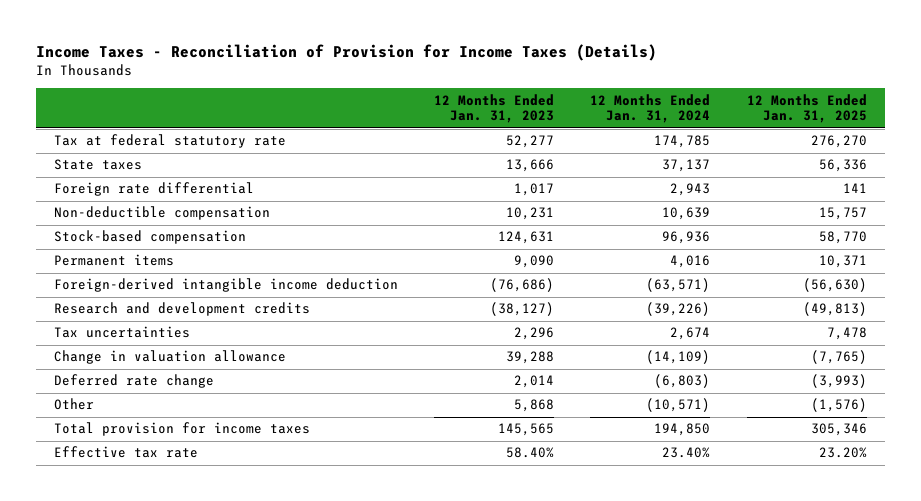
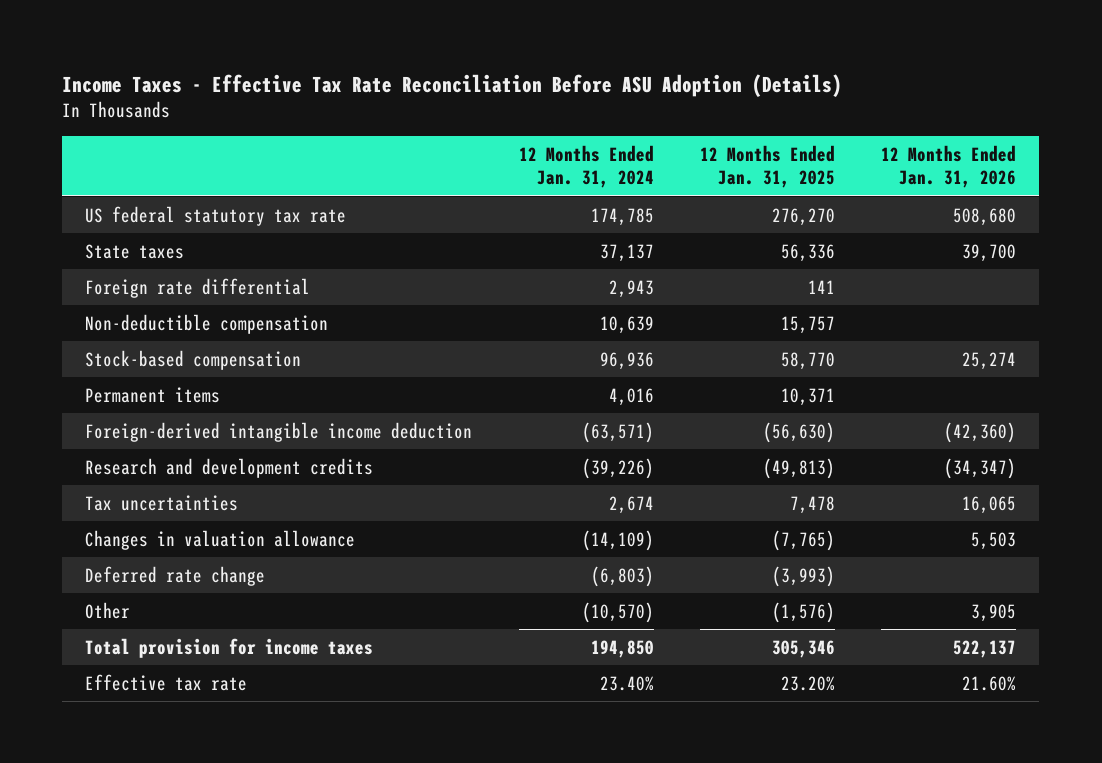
- Income Taxes - Reconciliation of Provision for Income Taxes (Details)
+ Income Taxes - Effective Tax Rate Reconciliation Before ASU Adoption (Details)
- | 12 Months Ended Jan. 31, 2023 | 12 Months Ended Jan. 31, 2024 | 12 Months Ended Jan. 31, 2025
+ | 12 Months Ended Jan. 31, 2024 | 12 Months Ended Jan. 31, 2025 | 12 Months Ended Jan. 31, 2026
- Tax at federal statutory rate | 52,277 | 174,785 | 276,270
+ US federal statutory tax rate | 174,785 | 276,270 | 508,680
- Change in valuation allowance | 39,288 | (14,109) | (7,765)
+ Changes in valuation allowance | (14,109) | (7,765) | 5,503
- Other | 5,868 | (10,571) | (1,576)
+ Other | (10,570) | (1,576) | 3,905

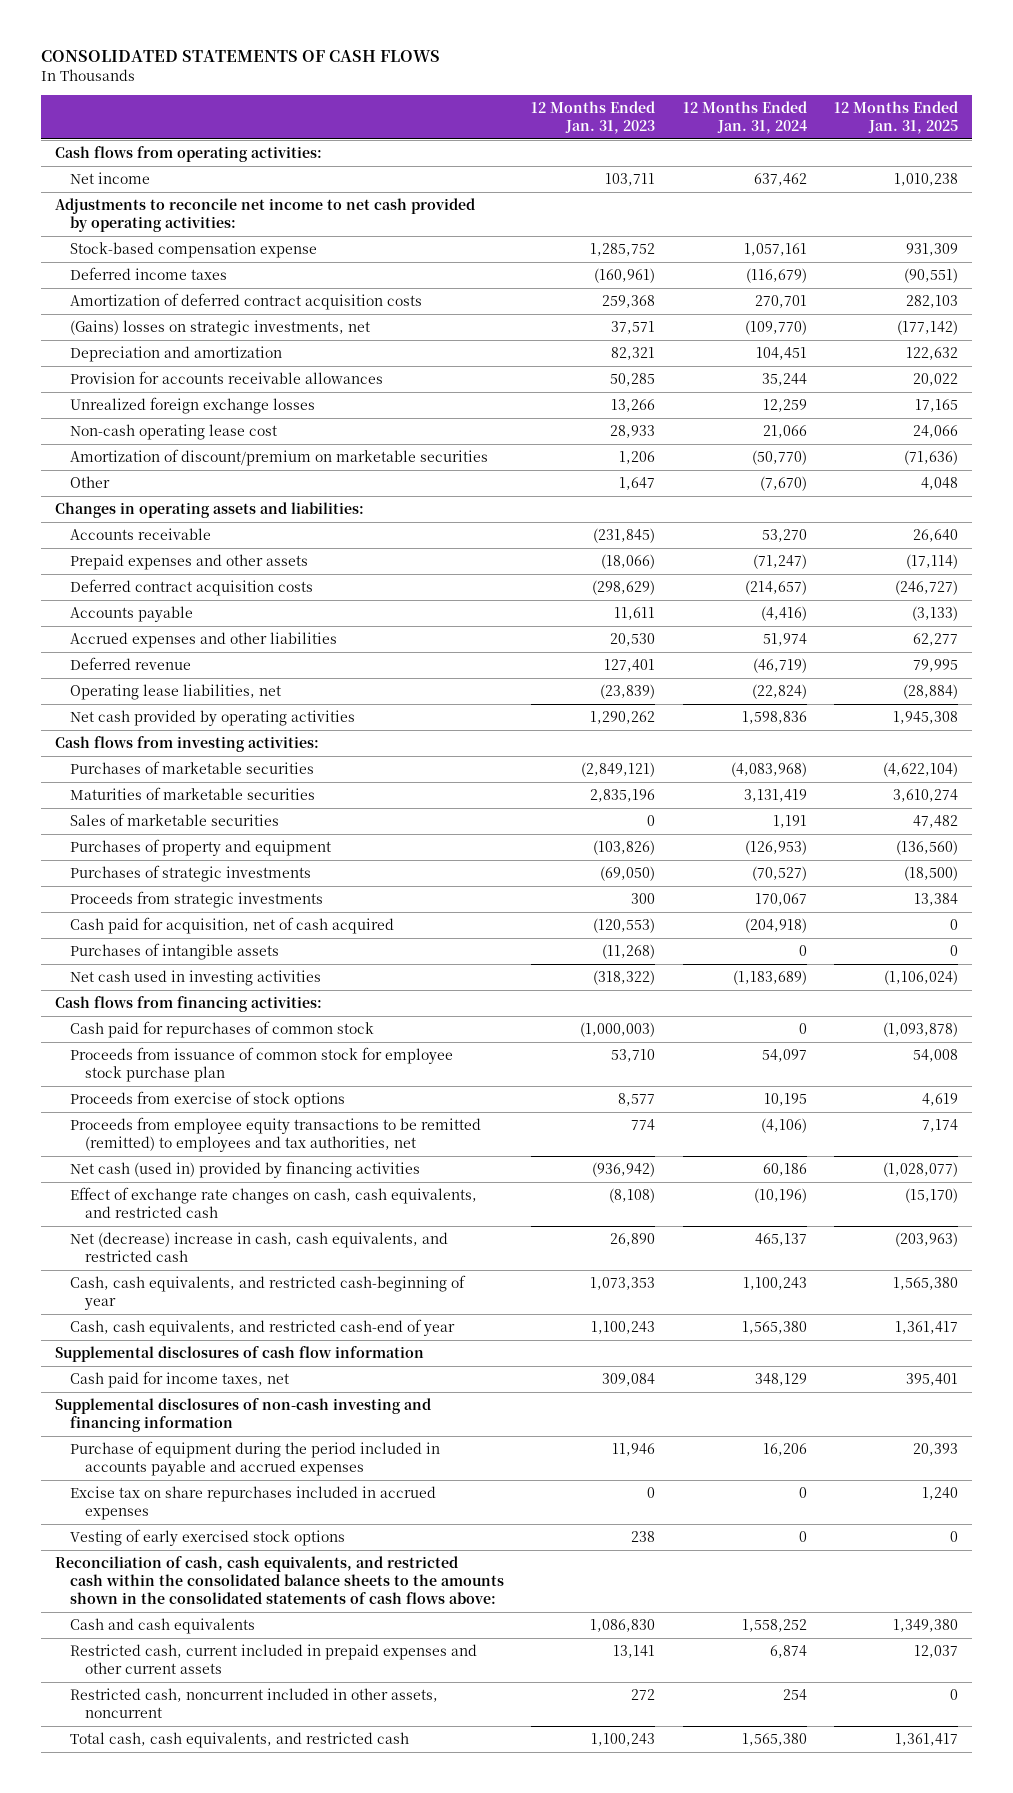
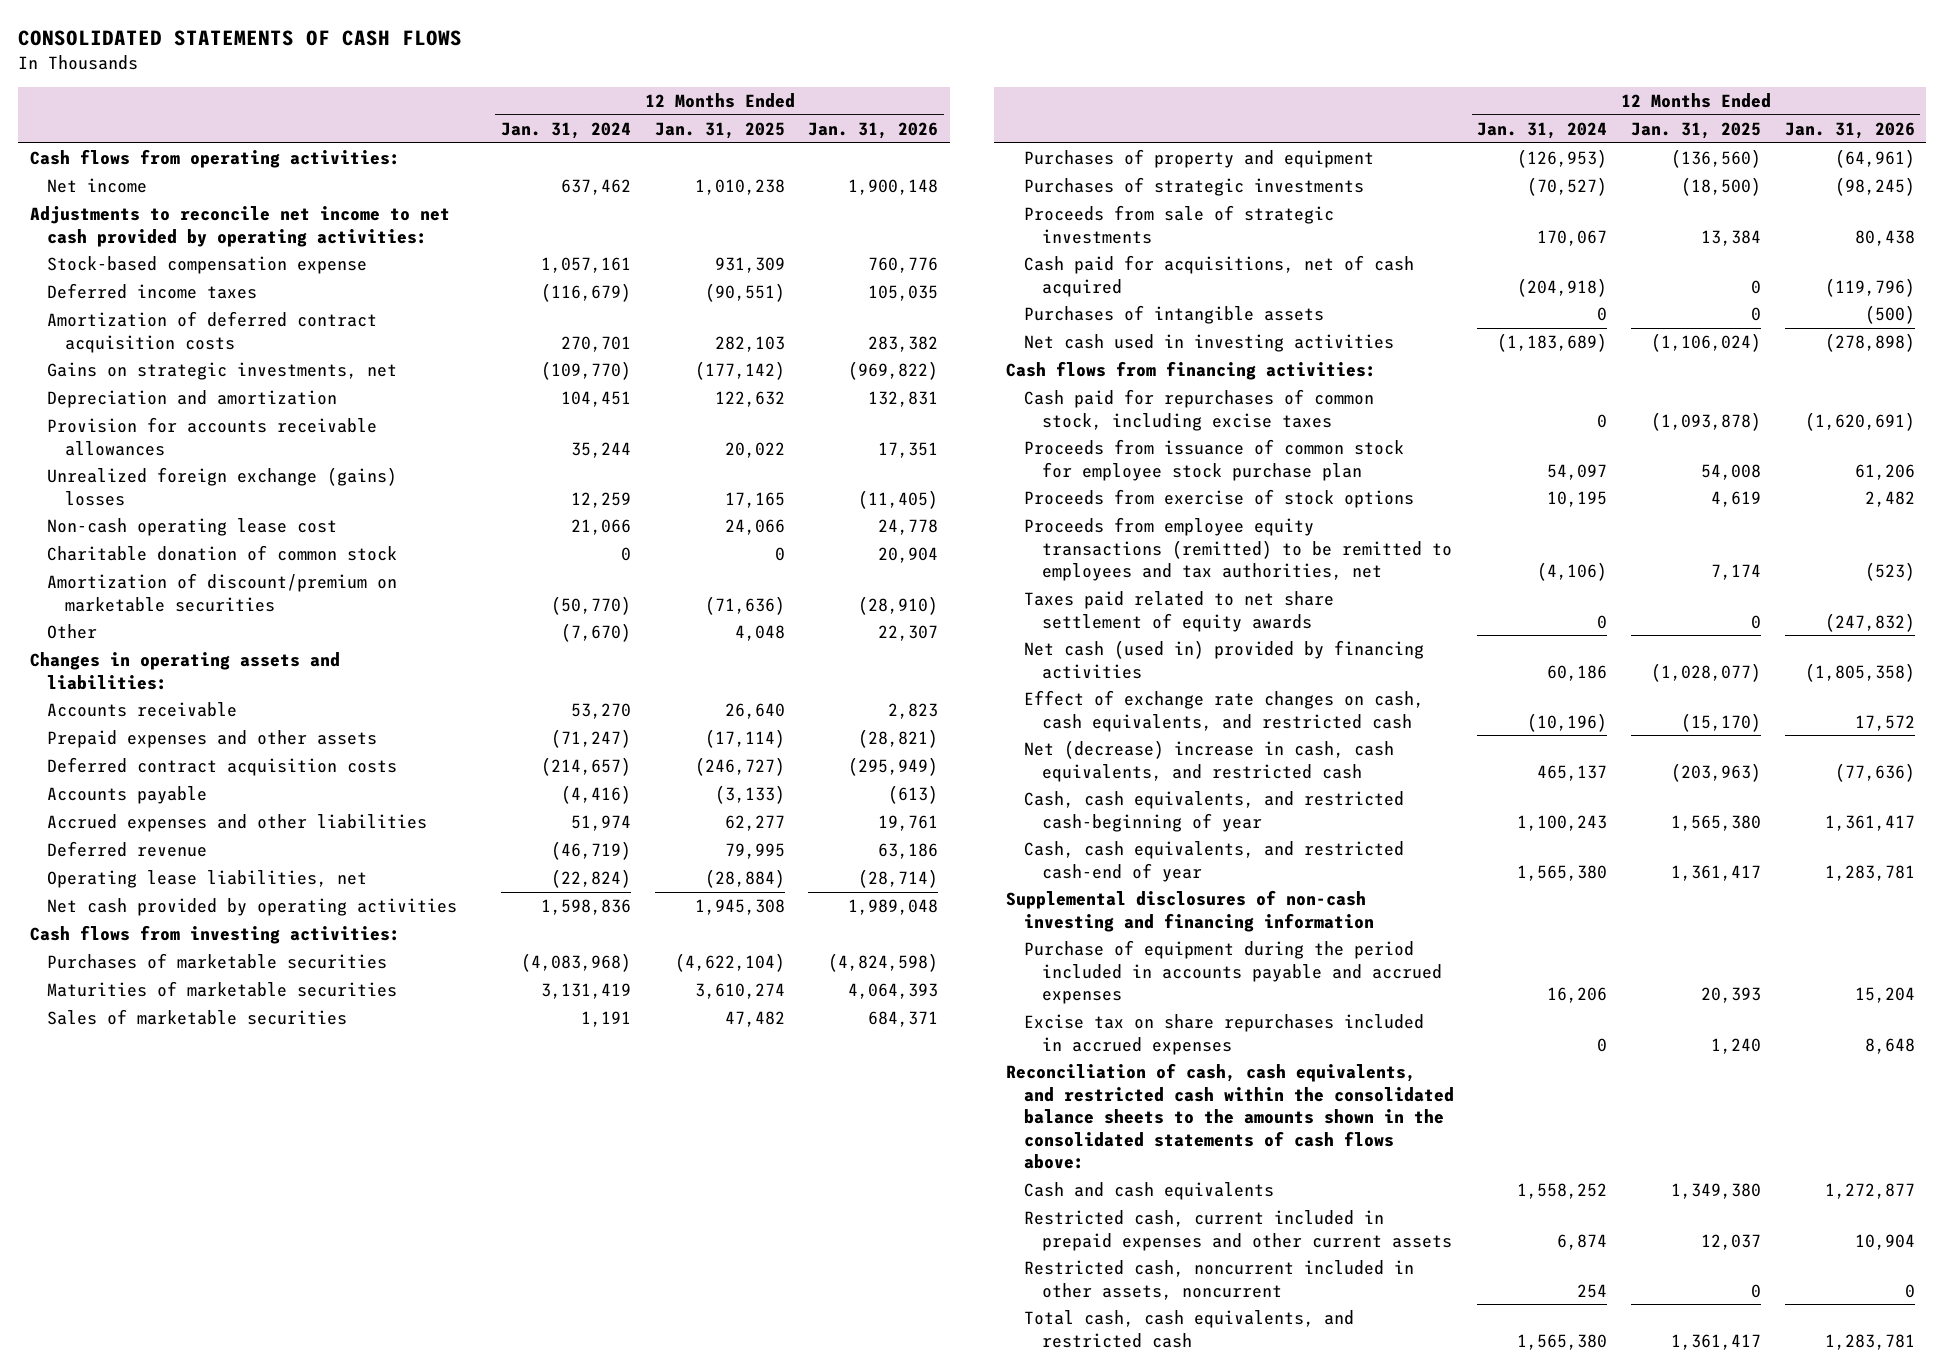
- | 12 Months Ended Jan. 31, 2023 | 12 Months Ended Jan. 31, 2024 | 12 Months Ended Jan. 31, 2025
+ | 12 Months Ended Jan. 31, 2024 | 12 Months Ended Jan. 31, 2025 | 12 Months Ended Jan. 31, 2026
- (Gains) losses on strategic investments, net | 37,571 | (109,770) | (177,142)
+ Gains on strategic investments, net | (109,770) | (177,142) | (969,822)
- Unrealized foreign exchange losses | 13,266 | 12,259 | 17,165
+ Unrealized foreign exchange (gains) losses | 12,259 | 17,165 | (11,405)
+ Charitable donation of common stock | 0 | 0 | 20,904
- Proceeds from strategic investments | 300 | 170,067 | 13,384
- Cash paid for acquisition, net of cash acquired | (120,553) | (204,918) | 0
+ Proceeds from sale of strategic investments | 170,067 | 13,384 | 80,438
+ Cash paid for acquisitions, net of cash acquired | (204,918) | 0 | (119,796)
- Cash paid for repurchases of common stock | (1,000,003) | 0 | (1,093,878)
+ Cash paid for repurchases of common stock, including excise taxes | 0 | (1,093,878) | (1,620,691)
- Proceeds from employee equity transactions to be remitted (remitted) to employees and tax authorities, net | 774 | (4,106) | 7,174
+ Proceeds from employee equity transactions (remitted) to be remitted to employees and tax authorities, net | (4,106) | 7,174 | (523)
+ Taxes paid related to net share settlement of equity awards | 0 | 0 | (247,832)
- Supplemental disclosures of cash flow information
- Cash paid for income taxes, net | 309,084 | 348,129 | 395,401
- Vesting of early exercised stock options | 238 | 0 | 0

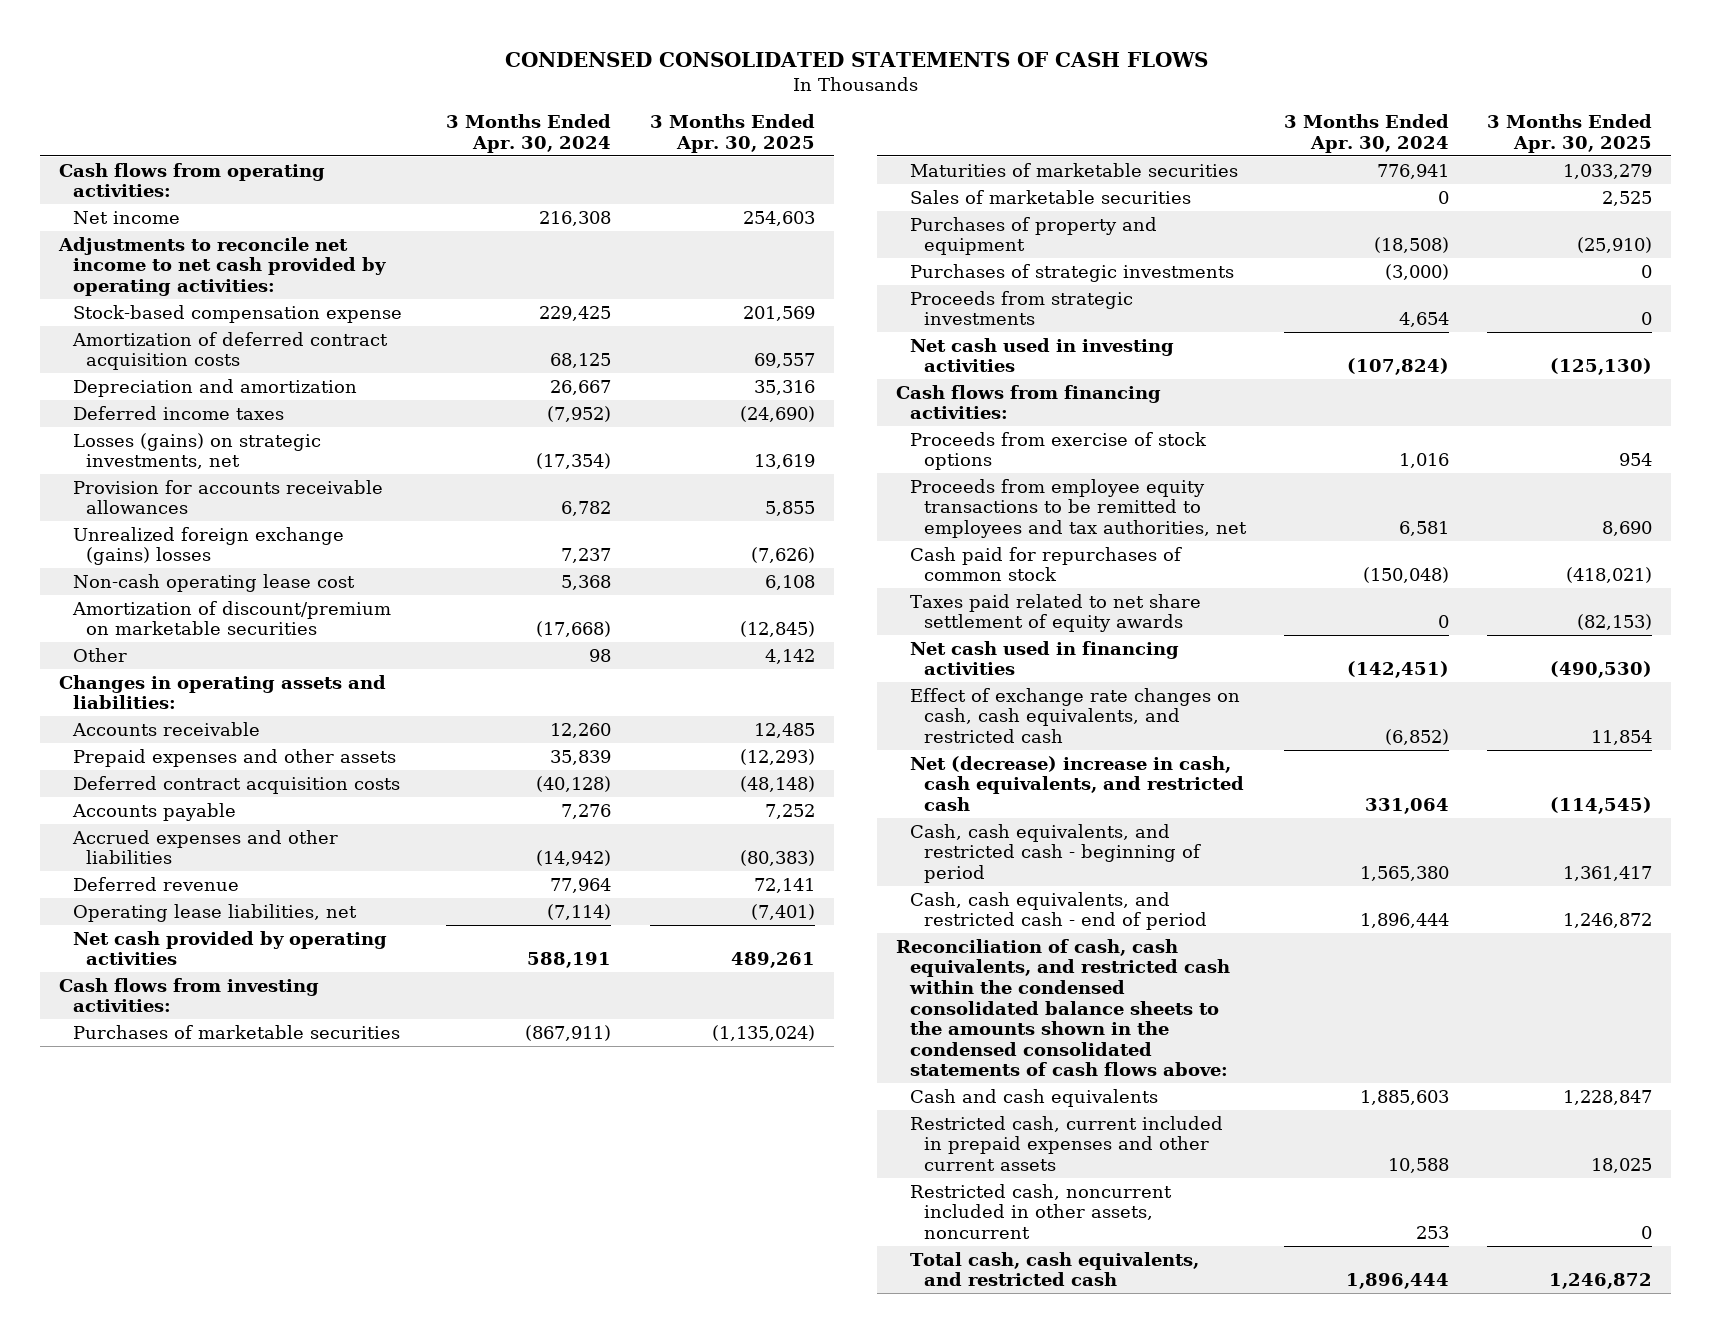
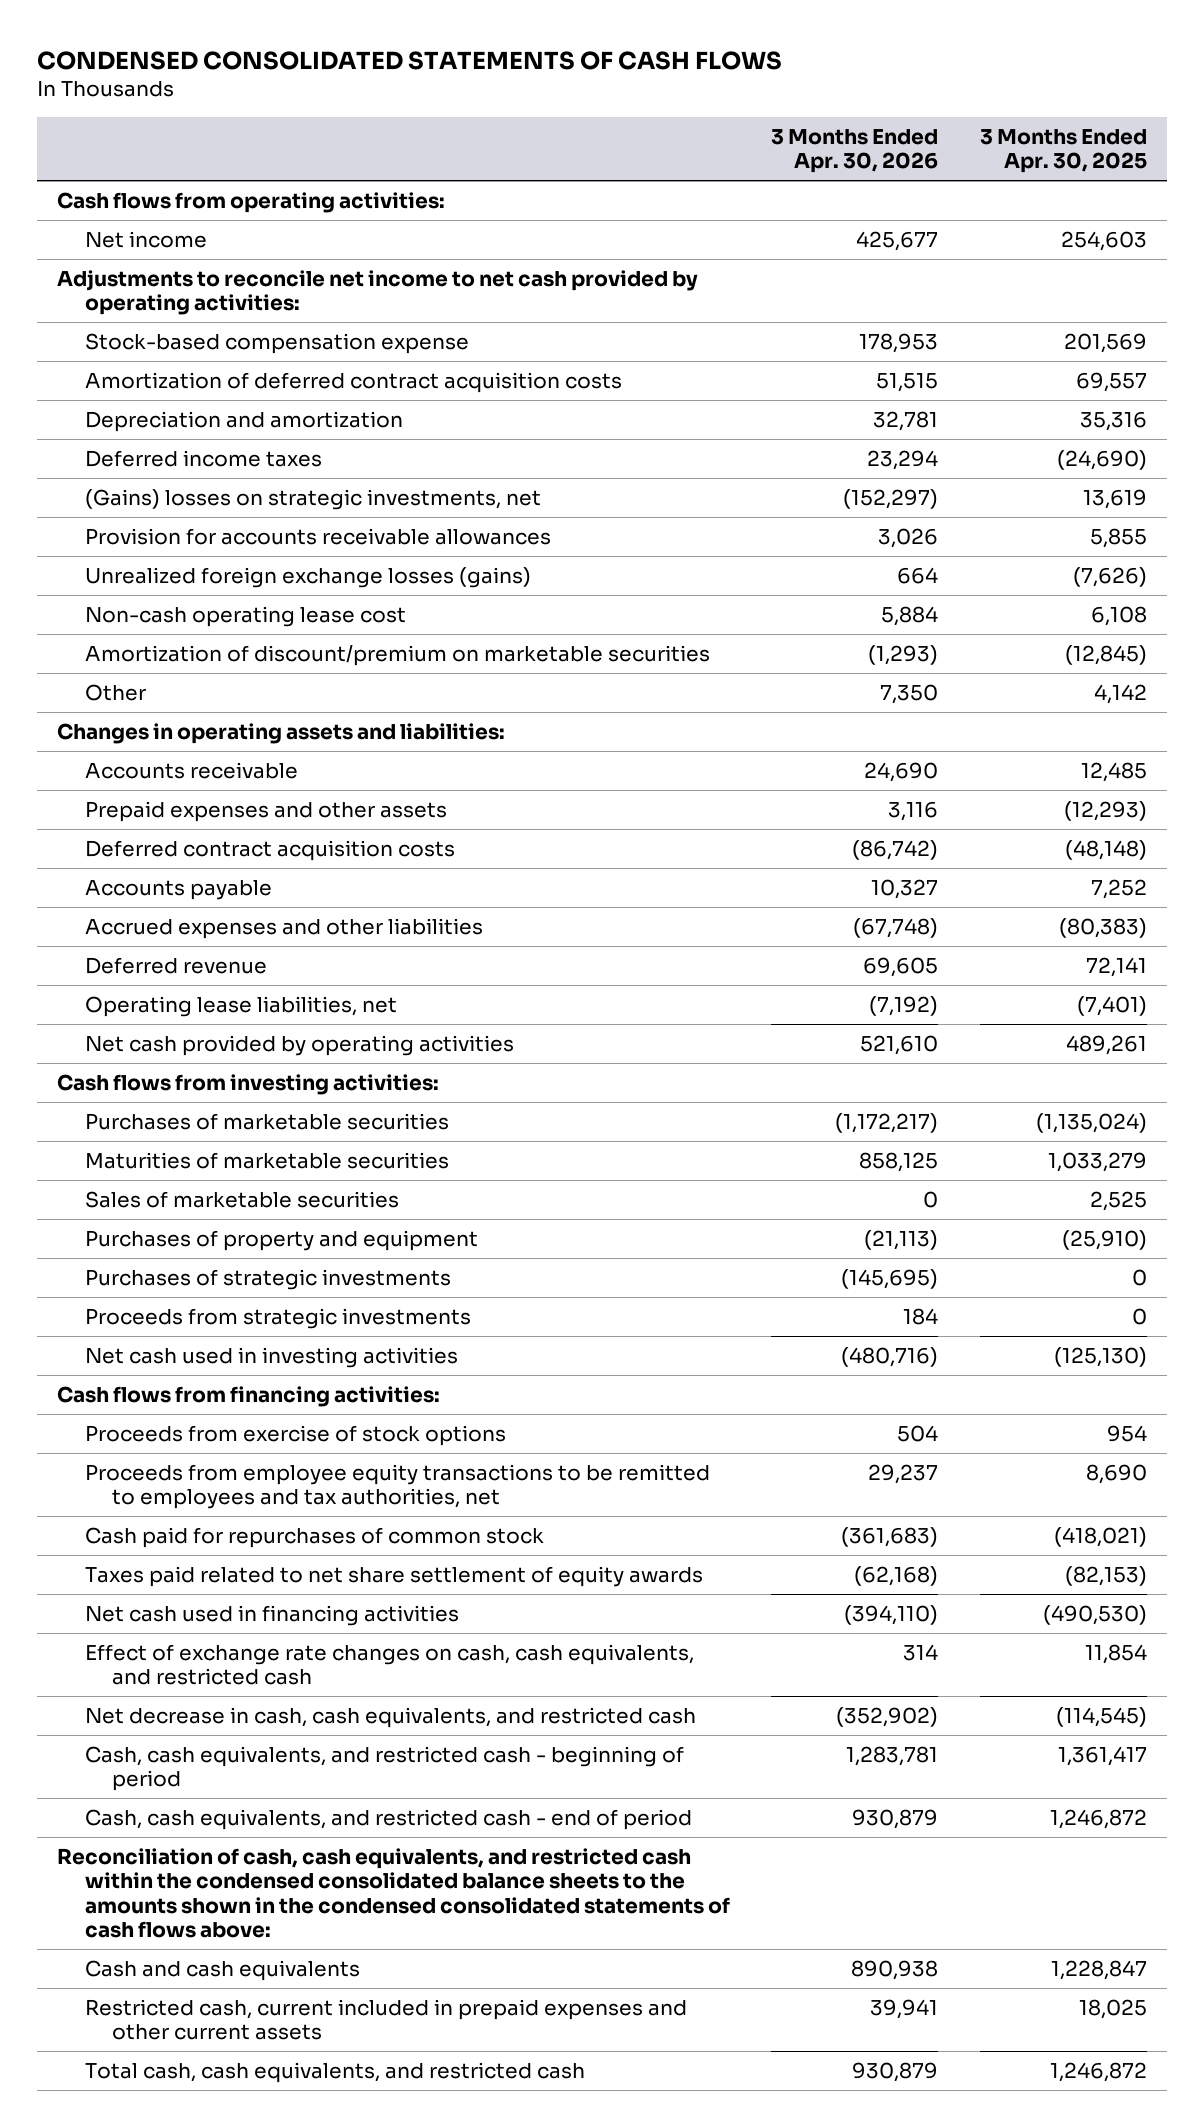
- | 3 Months Ended Apr. 30, 2024 | 3 Months Ended Apr. 30, 2025
+ | 3 Months Ended Apr. 30, 2026 | 3 Months Ended Apr. 30, 2025
- Losses (gains) on strategic investments, net | (17,354) | 13,619
+ (Gains) losses on strategic investments, net | (152,297) | 13,619
- Unrealized foreign exchange (gains) losses | 7,237 | (7,626)
+ Unrealized foreign exchange losses (gains) | 664 | (7,626)
- Net (decrease) increase in cash, cash equivalents, and restricted cash | 331,064 | (114,545)
+ Net decrease in cash, cash equivalents, and restricted cash | (352,902) | (114,545)
- Restricted cash, noncurrent included in other assets, noncurrent | 253 | 0

